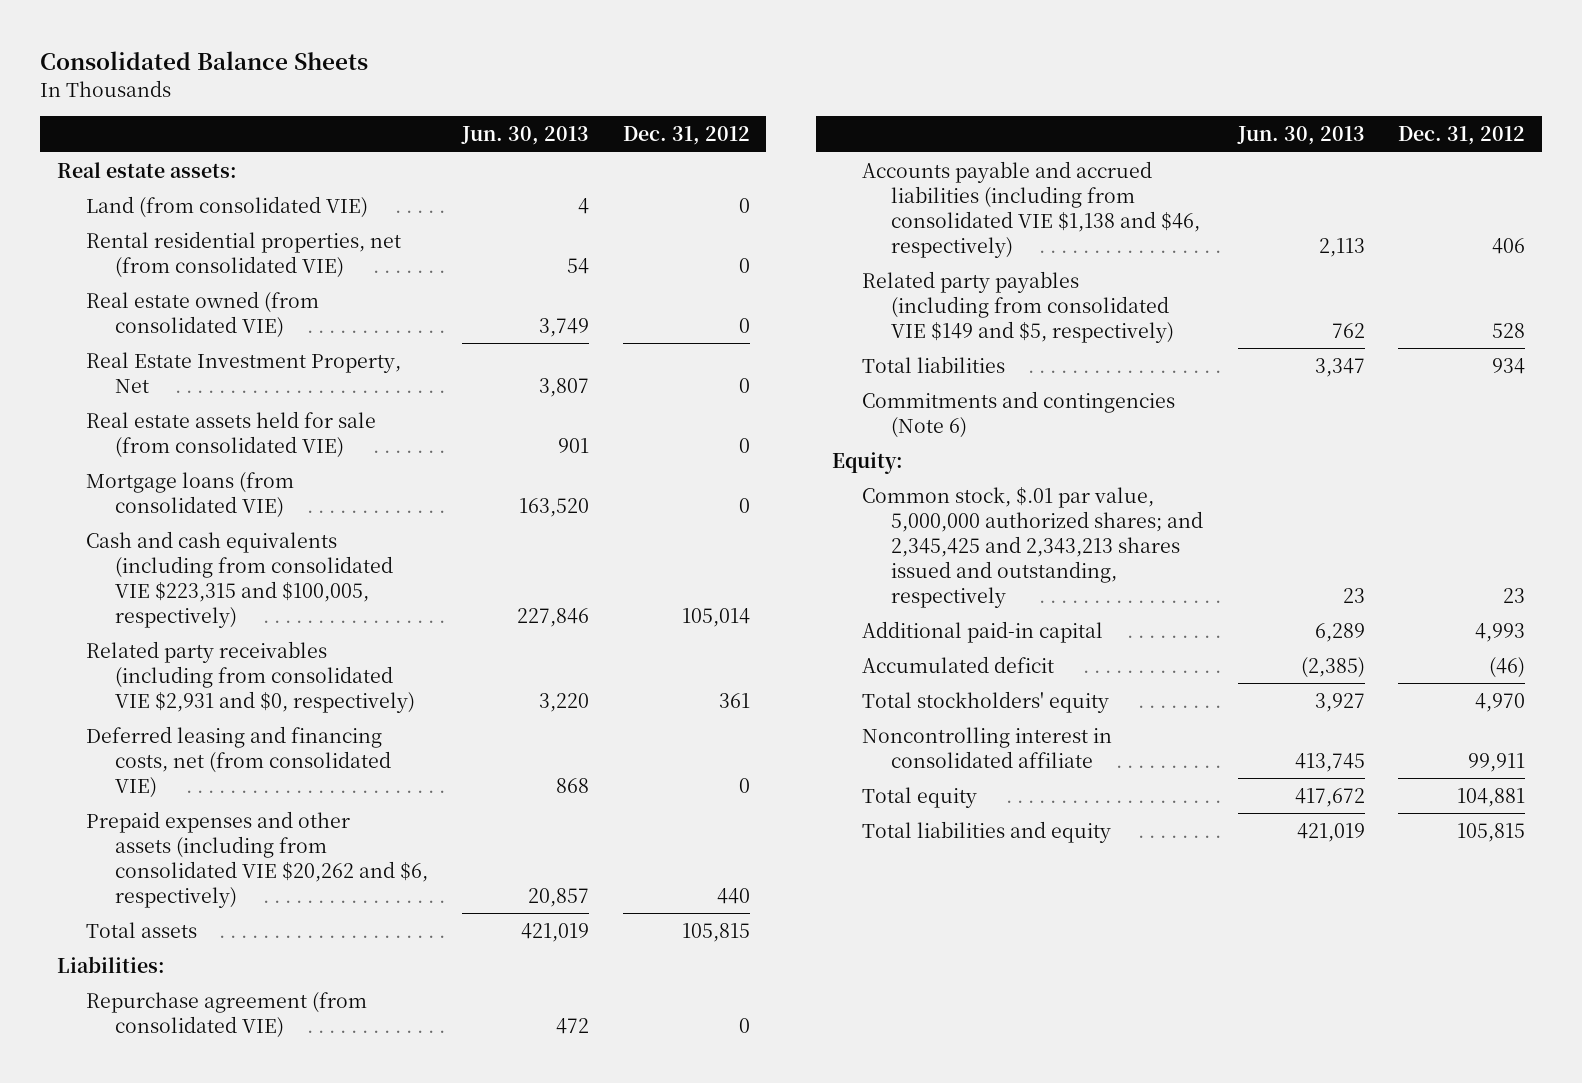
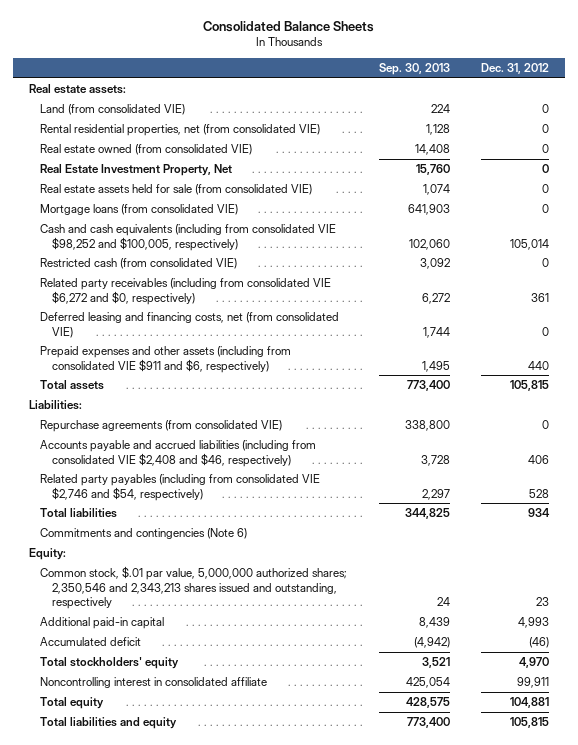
- | Jun. 30, 2013 | Dec. 31, 2012
+ | Sep. 30, 2013 | Dec. 31, 2012
- Cash and cash equivalents (including from consolidated VIE $223,315 and $100,005, respectively) | 227,846 | 105,014
- Related party receivables (including from consolidated VIE $2,931 and $0, respectively) | 3,220 | 361
+ Cash and cash equivalents (including from consolidated VIE $98,252 and $100,005, respectively) | 102,060 | 105,014
+ Restricted cash (from consolidated VIE) | 3,092 | 0
+ Related party receivables (including from consolidated VIE $6,272 and $0, respectively) | 6,272 | 361
- Prepaid expenses and other assets (including from consolidated VIE $20,262 and $6, respectively) | 20,857 | 440
+ Prepaid expenses and other assets (including from consolidated VIE $911 and $6, respectively) | 1,495 | 440
- Repurchase agreement (from consolidated VIE) | 472 | 0
- Accounts payable and accrued liabilities (including from consolidated VIE $1,138 and $46, respectively) | 2,113 | 406
- Related party payables (including from consolidated VIE $149 and $5, respectively) | 762 | 528
+ Repurchase agreements (from consolidated VIE) | 338,800 | 0
+ Accounts payable and accrued liabilities (including from consolidated VIE $2,408 and $46, respectively) | 3,728 | 406
+ Related party payables (including from consolidated VIE $2,746 and $54, respectively) | 2,297 | 528
- Common stock, $.01 par value, 5,000,000 authorized shares; and 2,345,425 and 2,343,213 shares issued and outstanding, respectively | 23 | 23
+ Common stock, $.01 par value, 5,000,000 authorized shares; 2,350,546 and 2,343,213 shares issued and outstanding, respectively | 24 | 23

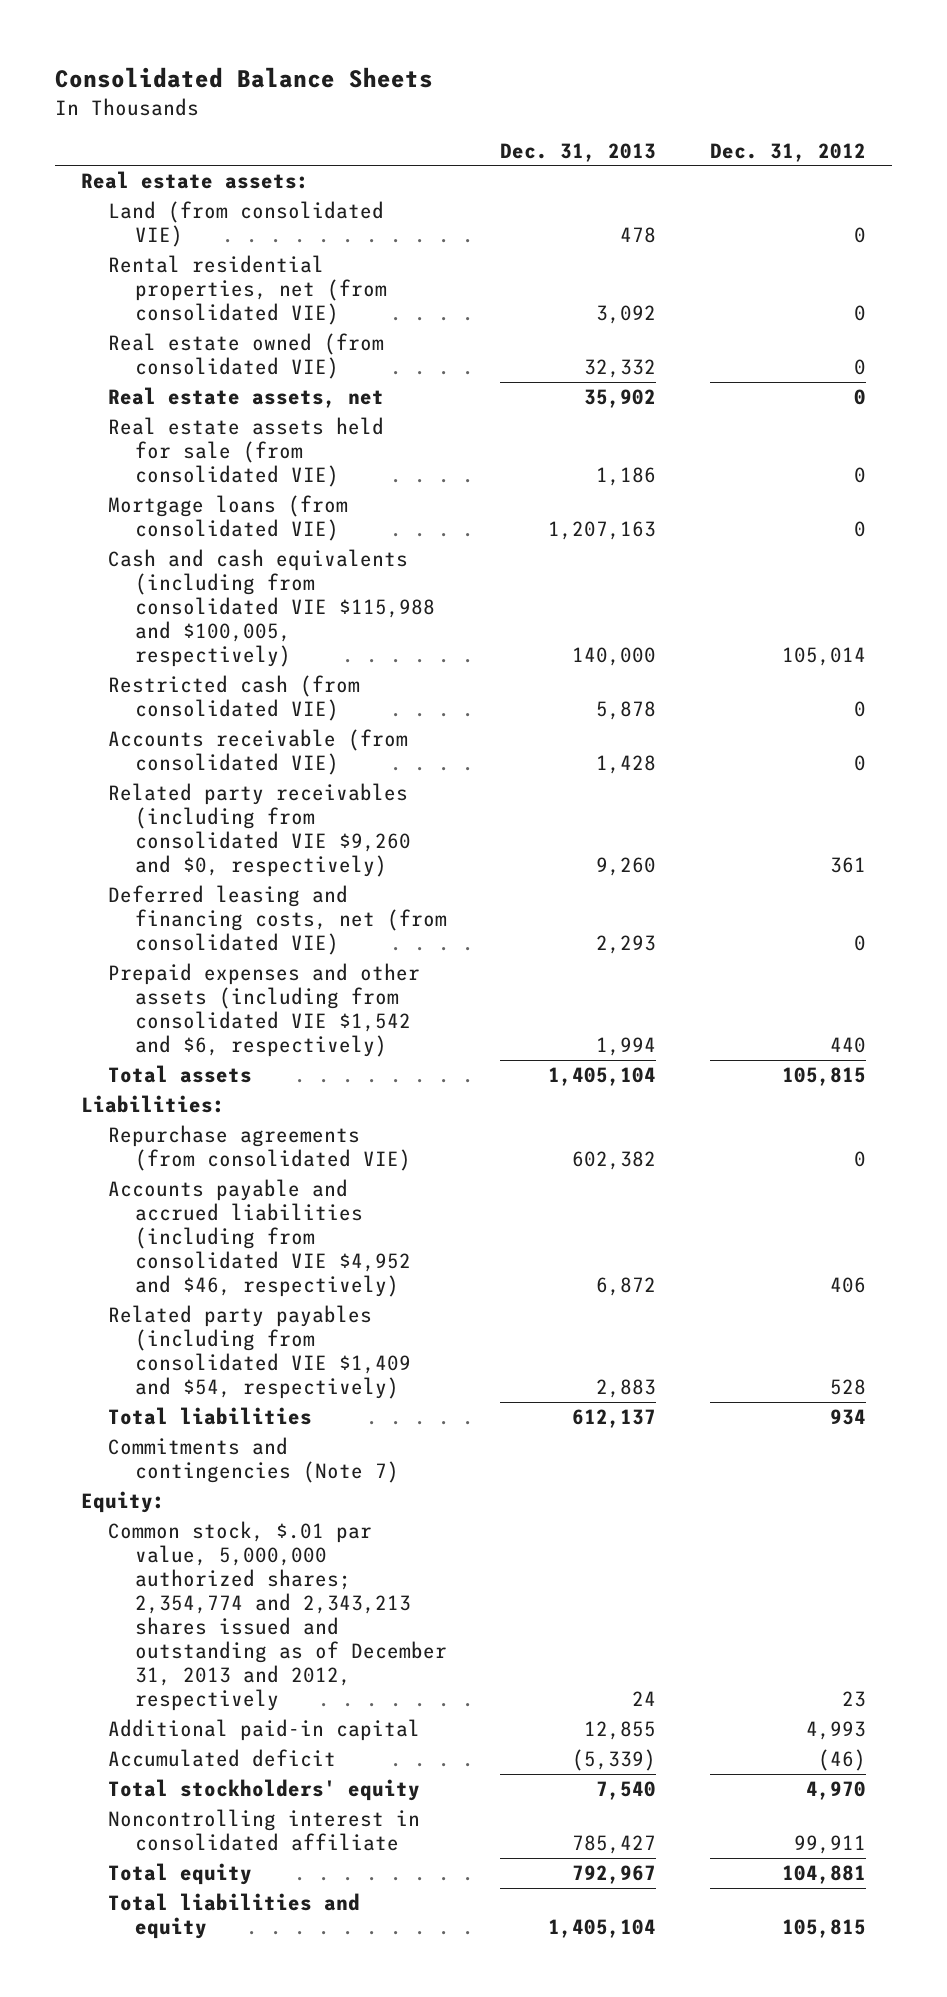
- | Sep. 30, 2013 | Dec. 31, 2012
+ | Dec. 31, 2013 | Dec. 31, 2012
- Real Estate Investment Property, Net | 15,760 | 0
+ Real estate assets, net | 35,902 | 0
- Cash and cash equivalents (including from consolidated VIE $98,252 and $100,005, respectively) | 102,060 | 105,014
+ Cash and cash equivalents (including from consolidated VIE $115,988 and $100,005, respectively) | 140,000 | 105,014
- Related party receivables (including from consolidated VIE $6,272 and $0, respectively) | 6,272 | 361
+ Accounts receivable (from consolidated VIE) | 1,428 | 0
+ Related party receivables (including from consolidated VIE $9,260 and $0, respectively) | 9,260 | 361
- Prepaid expenses and other assets (including from consolidated VIE $911 and $6, respectively) | 1,495 | 440
+ Prepaid expenses and other assets (including from consolidated VIE $1,542 and $6, respectively) | 1,994 | 440
- Accounts payable and accrued liabilities (including from consolidated VIE $2,408 and $46, respectively) | 3,728 | 406
- Related party payables (including from consolidated VIE $2,746 and $54, respectively) | 2,297 | 528
+ Accounts payable and accrued liabilities (including from consolidated VIE $4,952 and $46, respectively) | 6,872 | 406
+ Related party payables (including from consolidated VIE $1,409 and $54, respectively) | 2,883 | 528
- Commitments and contingencies (Note 6)
+ Commitments and contingencies (Note 7)
- Common stock, $.01 par value, 5,000,000 authorized shares; 2,350,546 and 2,343,213 shares issued and outstanding, respectively | 24 | 23
+ Common stock, $.01 par value, 5,000,000 authorized shares; 2,354,774 and 2,343,213 shares issued and outstanding as of December 31, 2013 and 2012, respectively | 24 | 23

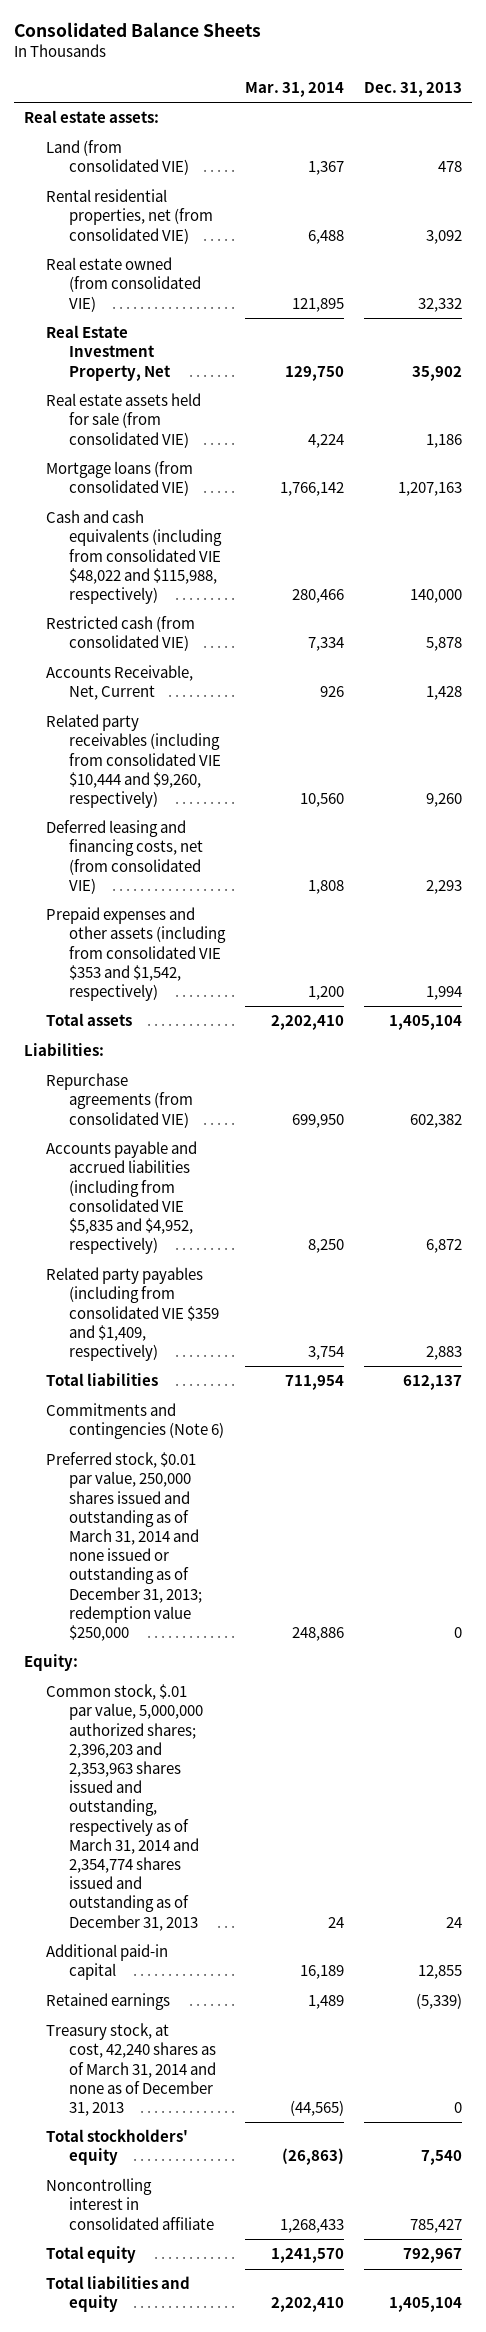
- | Dec. 31, 2013 | Dec. 31, 2012
+ | Mar. 31, 2014 | Dec. 31, 2013
- Real estate assets, net | 35,902 | 0
+ Real Estate Investment Property, Net | 129,750 | 35,902
- Cash and cash equivalents (including from consolidated VIE $115,988 and $100,005, respectively) | 140,000 | 105,014
+ Cash and cash equivalents (including from consolidated VIE $48,022 and $115,988, respectively) | 280,466 | 140,000
- Accounts receivable (from consolidated VIE) | 1,428 | 0
- Related party receivables (including from consolidated VIE $9,260 and $0, respectively) | 9,260 | 361
+ Accounts Receivable, Net, Current | 926 | 1,428
+ Related party receivables (including from consolidated VIE $10,444 and $9,260, respectively) | 10,560 | 9,260
- Prepaid expenses and other assets (including from consolidated VIE $1,542 and $6, respectively) | 1,994 | 440
+ Prepaid expenses and other assets (including from consolidated VIE $353 and $1,542, respectively) | 1,200 | 1,994
- Accounts payable and accrued liabilities (including from consolidated VIE $4,952 and $46, respectively) | 6,872 | 406
- Related party payables (including from consolidated VIE $1,409 and $54, respectively) | 2,883 | 528
+ Accounts payable and accrued liabilities (including from consolidated VIE $5,835 and $4,952, respectively) | 8,250 | 6,872
+ Related party payables (including from consolidated VIE $359 and $1,409, respectively) | 3,754 | 2,883
- Commitments and contingencies (Note 7)
+ Commitments and contingencies (Note 6)
+ Preferred stock, $0.01 par value, 250,000 shares issued and outstanding as of March 31, 2014 and none issued or outstanding as of December 31, 2013; redemption value $250,000 | 248,886 | 0
- Common stock, $.01 par value, 5,000,000 authorized shares; 2,354,774 and 2,343,213 shares issued and outstanding as of December 31, 2013 and 2012, respectively | 24 | 23
+ Common stock, $.01 par value, 5,000,000 authorized shares; 2,396,203 and 2,353,963 shares issued and outstanding, respectively as of March 31, 2014 and 2,354,774 shares issued and outstanding as of December 31, 2013 | 24 | 24
- Accumulated deficit | (5,339) | (46)
+ Retained earnings | 1,489 | (5,339)
+ Treasury stock, at cost, 42,240 shares as of March 31, 2014 and none as of December 31, 2013 | (44,565) | 0

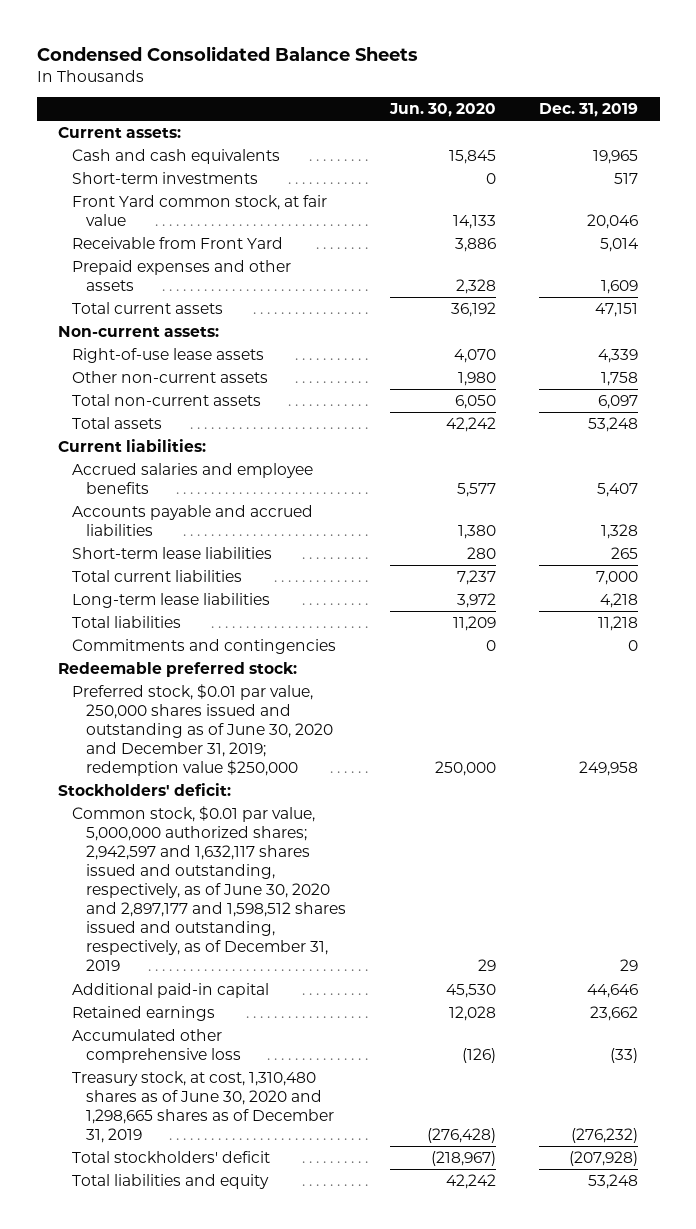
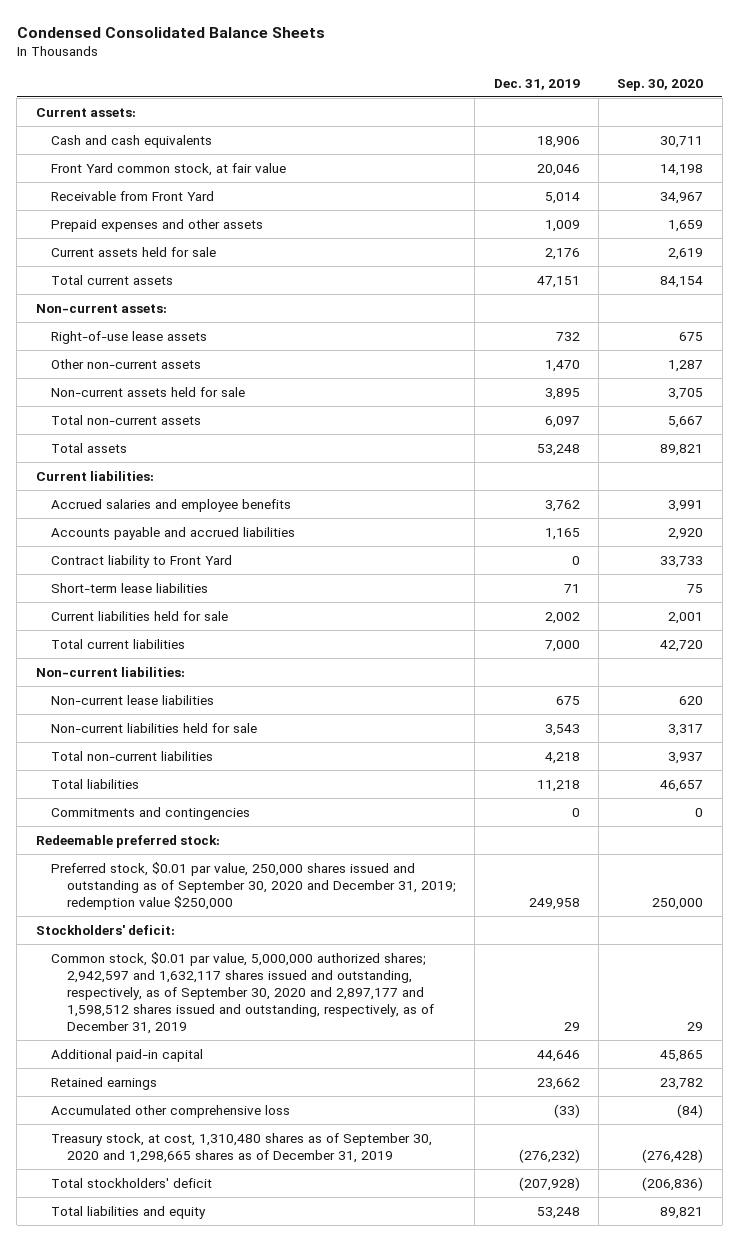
- | Jun. 30, 2020 | Dec. 31, 2019
+ | Dec. 31, 2019 | Sep. 30, 2020
- Cash and cash equivalents | 15,845 | 19,965
- Short-term investments | 0 | 517
+ Cash and cash equivalents | 18,906 | 30,711
- Prepaid expenses and other assets | 2,328 | 1,609
+ Prepaid expenses and other assets | 1,009 | 1,659
+ Current assets held for sale | 2,176 | 2,619
- Right-of-use lease assets | 4,070 | 4,339
- Other non-current assets | 1,980 | 1,758
+ Right-of-use lease assets | 732 | 675
+ Other non-current assets | 1,470 | 1,287
+ Non-current assets held for sale | 3,895 | 3,705
- Accrued salaries and employee benefits | 5,577 | 5,407
- Accounts payable and accrued liabilities | 1,380 | 1,328
- Short-term lease liabilities | 280 | 265
+ Accrued salaries and employee benefits | 3,762 | 3,991
+ Accounts payable and accrued liabilities | 1,165 | 2,920
+ Contract liability to Front Yard | 0 | 33,733
+ Short-term lease liabilities | 71 | 75
+ Current liabilities held for sale | 2,002 | 2,001
- Long-term lease liabilities | 3,972 | 4,218
+ Non-current liabilities:
+ Non-current lease liabilities | 675 | 620
+ Non-current liabilities held for sale | 3,543 | 3,317
+ Total non-current liabilities | 4,218 | 3,937
- Preferred stock, $0.01 par value, 250,000 shares issued and outstanding as of June 30, 2020 and December 31, 2019; redemption value $250,000 | 250,000 | 249,958
+ Preferred stock, $0.01 par value, 250,000 shares issued and outstanding as of September 30, 2020 and December 31, 2019; redemption value $250,000 | 249,958 | 250,000
- Common stock, $0.01 par value, 5,000,000 authorized shares; 2,942,597 and 1,632,117 shares issued and outstanding, respectively, as of June 30, 2020 and 2,897,177 and 1,598,512 shares issued and outstanding, respectively, as of December 31, 2019 | 29 | 29
+ Common stock, $0.01 par value, 5,000,000 authorized shares; 2,942,597 and 1,632,117 shares issued and outstanding, respectively, as of September 30, 2020 and 2,897,177 and 1,598,512 shares issued and outstanding, respectively, as of December 31, 2019 | 29 | 29
- Treasury stock, at cost, 1,310,480 shares as of June 30, 2020 and 1,298,665 shares as of December 31, 2019 | (276,428) | (276,232)
+ Treasury stock, at cost, 1,310,480 shares as of September 30, 2020 and 1,298,665 shares as of December 31, 2019 | (276,232) | (276,428)

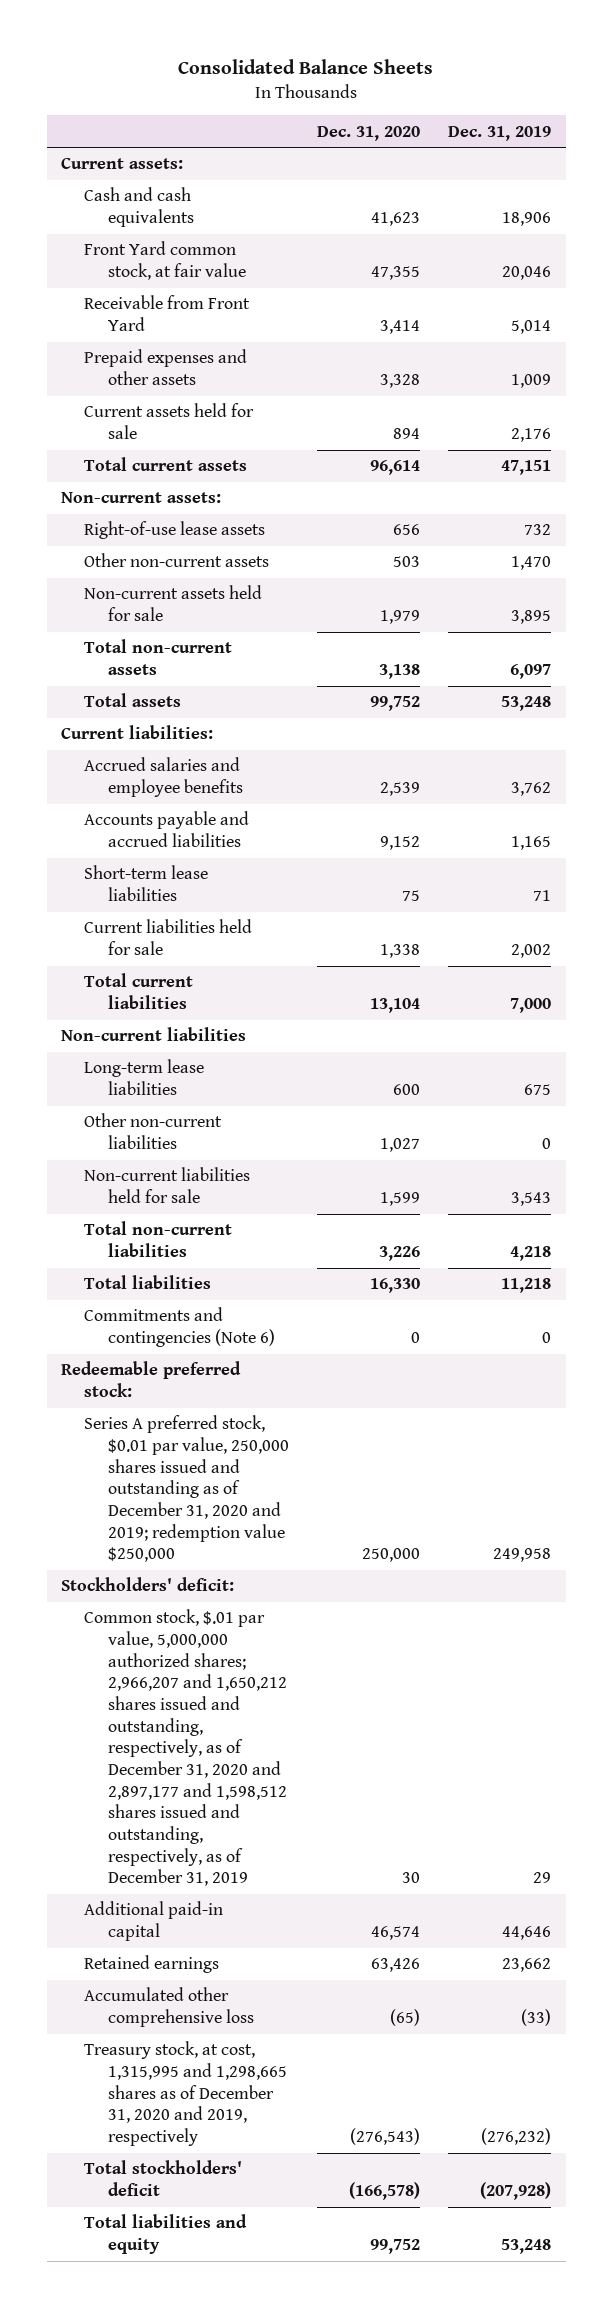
- Condensed Consolidated Balance Sheets
+ Consolidated Balance Sheets
- | Dec. 31, 2019 | Sep. 30, 2020
+ | Dec. 31, 2020 | Dec. 31, 2019
- Contract liability to Front Yard | 0 | 33,733
- Non-current liabilities:
- Non-current lease liabilities | 675 | 620
+ Non-current liabilities
+ Long-term lease liabilities | 600 | 675
+ Other non-current liabilities | 1,027 | 0
- Commitments and contingencies | 0 | 0
+ Commitments and contingencies (Note 6) | 0 | 0
- Preferred stock, $0.01 par value, 250,000 shares issued and outstanding as of September 30, 2020 and December 31, 2019; redemption value $250,000 | 249,958 | 250,000
+ Series A preferred stock, $0.01 par value, 250,000 shares issued and outstanding as of December 31, 2020 and 2019; redemption value $250,000 | 250,000 | 249,958
- Common stock, $0.01 par value, 5,000,000 authorized shares; 2,942,597 and 1,632,117 shares issued and outstanding, respectively, as of September 30, 2020 and 2,897,177 and 1,598,512 shares issued and outstanding, respectively, as of December 31, 2019 | 29 | 29
+ Common stock, $.01 par value, 5,000,000 authorized shares; 2,966,207 and 1,650,212 shares issued and outstanding, respectively, as of December 31, 2020 and 2,897,177 and 1,598,512 shares issued and outstanding, respectively, as of December 31, 2019 | 30 | 29
- Treasury stock, at cost, 1,310,480 shares as of September 30, 2020 and 1,298,665 shares as of December 31, 2019 | (276,232) | (276,428)
+ Treasury stock, at cost, 1,315,995 and 1,298,665 shares as of December 31, 2020 and 2019, respectively | (276,543) | (276,232)

